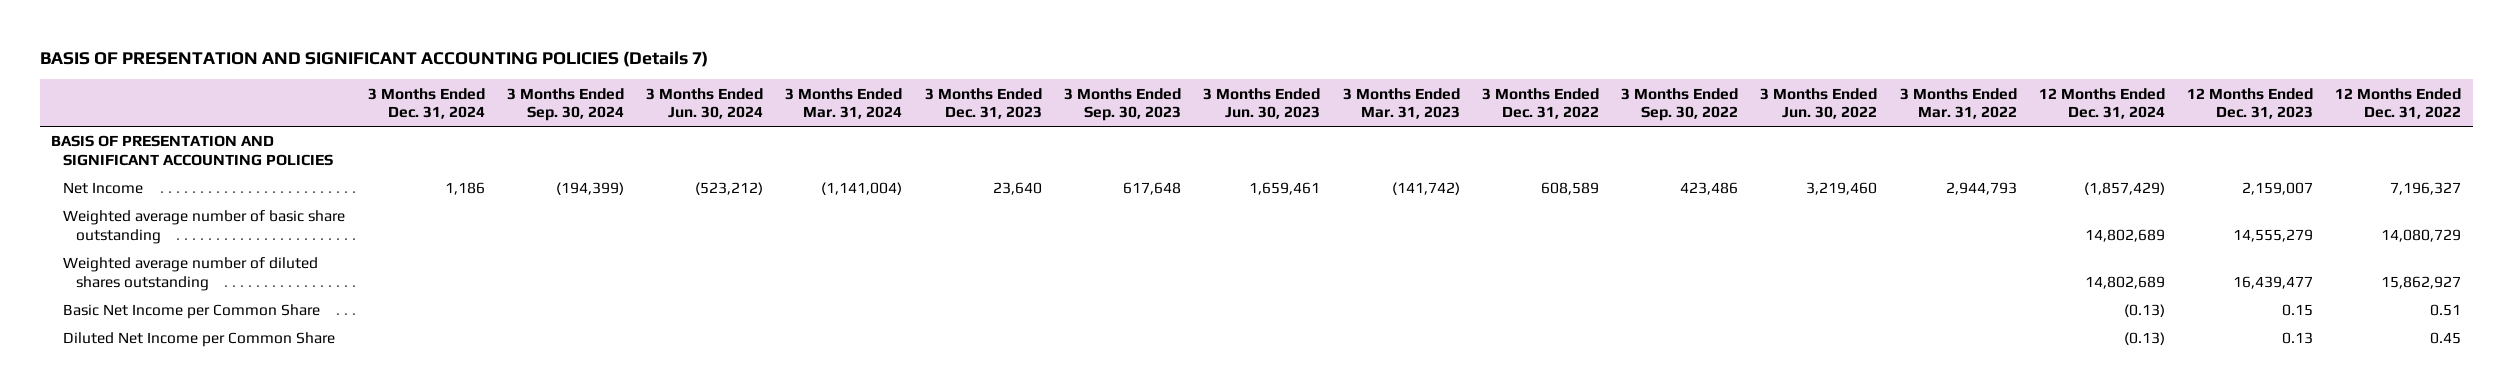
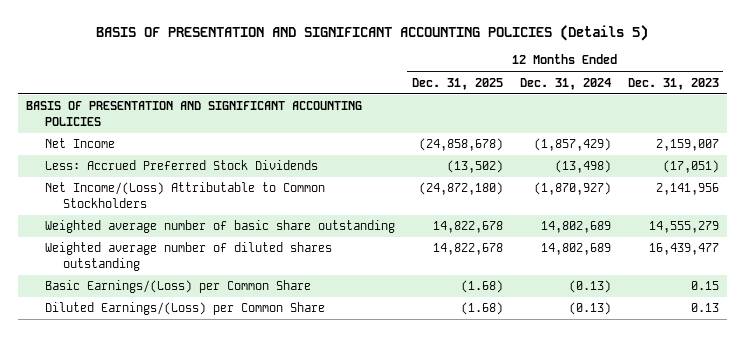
- BASIS OF PRESENTATION AND SIGNIFICANT ACCOUNTING POLICIES (Details 7)
+ BASIS OF PRESENTATION AND SIGNIFICANT ACCOUNTING POLICIES (Details 5)
- | 3 Months Ended Dec. 31, 2024 | 3 Months Ended Sep. 30, 2024 | 3 Months Ended Jun. 30, 2024 | 3 Months Ended Mar. 31, 2024 | 3 Months Ended Dec. 31, 2023 | 3 Months Ended Sep. 30, 2023 | 3 Months Ended Jun. 30, 2023 | 3 Months Ended Mar. 31, 2023 | 3 Months Ended Dec. 31, 2022 | 3 Months Ended Sep. 30, 2022 | 3 Months Ended Jun. 30, 2022 | 3 Months Ended Mar. 31, 2022 | 12 Months Ended Dec. 31, 2024 | 12 Months Ended Dec. 31, 2023 | 12 Months Ended Dec. 31, 2022
+ | 12 Months Ended Dec. 31, 2025 | 12 Months Ended Dec. 31, 2024 | 12 Months Ended Dec. 31, 2023
+ Less: Accrued Preferred Stock Dividends | (13,502) | (13,498) | (17,051)
+ Net Income/(Loss) Attributable to Common Stockholders | (24,872,180) | (1,870,927) | 2,141,956
- Basic Net Income per Common Share | | | | | | | | | | | | | (0.13) | 0.15 | 0.51
- Diluted Net Income per Common Share | | | | | | | | | | | | | (0.13) | 0.13 | 0.45
+ Basic Earnings/(Loss) per Common Share | (1.68) | (0.13) | 0.15
+ Diluted Earnings/(Loss) per Common Share | (1.68) | (0.13) | 0.13

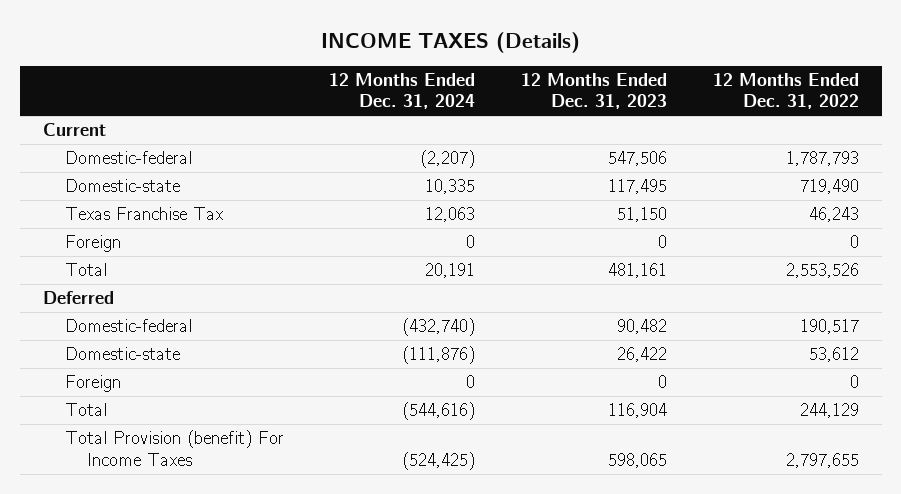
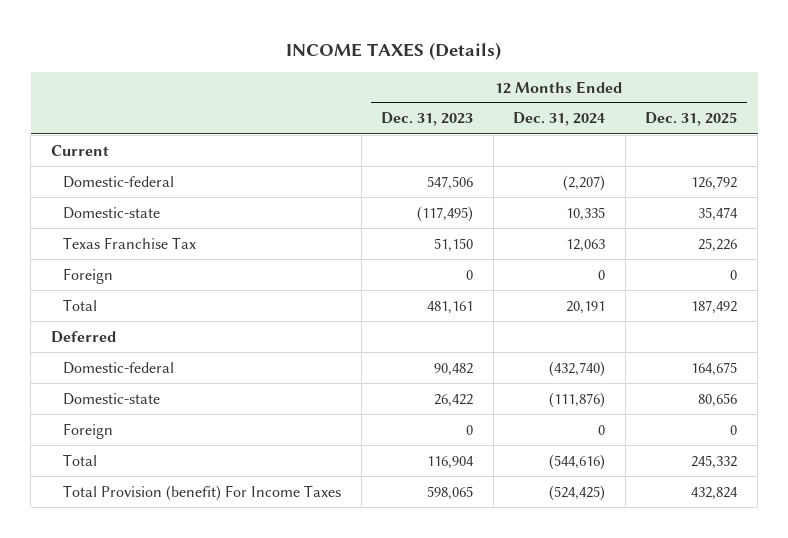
- | 12 Months Ended Dec. 31, 2024 | 12 Months Ended Dec. 31, 2023 | 12 Months Ended Dec. 31, 2022
+ | 12 Months Ended Dec. 31, 2023 | 12 Months Ended Dec. 31, 2024 | 12 Months Ended Dec. 31, 2025
- Domestic-state | 10,335 | 117,495 | 719,490
+ Domestic-state | (117,495) | 10,335 | 35,474

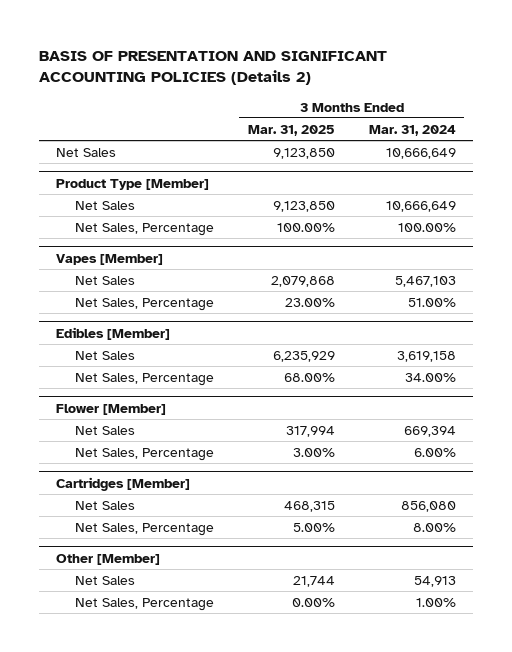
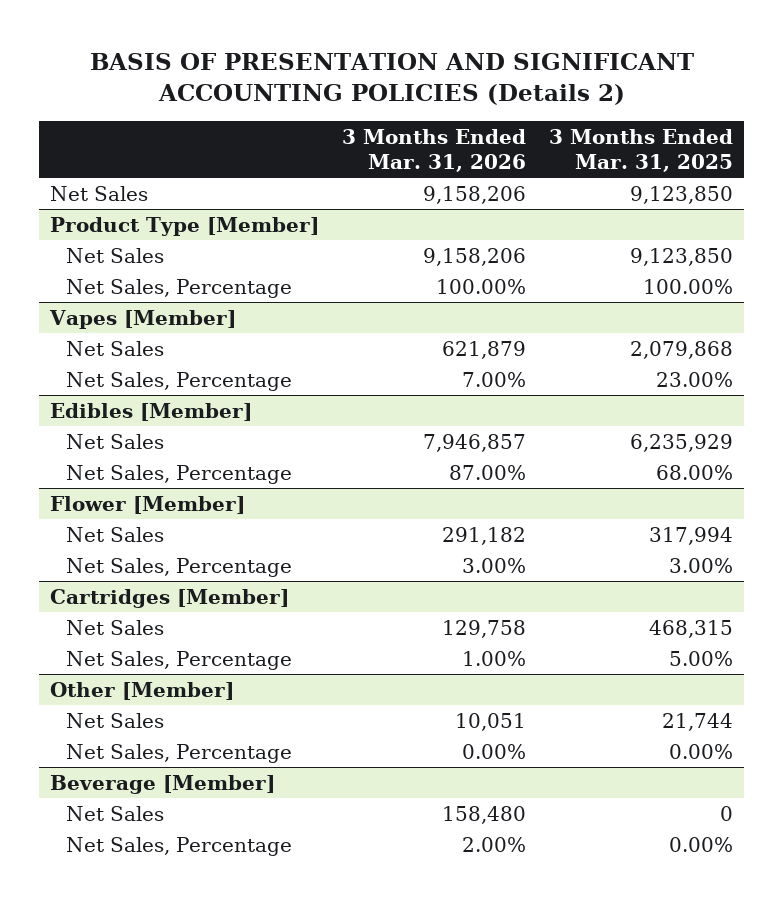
- | 3 Months Ended Mar. 31, 2025 | 3 Months Ended Mar. 31, 2024
+ | 3 Months Ended Mar. 31, 2026 | 3 Months Ended Mar. 31, 2025
+ Beverage [Member]
+ Net Sales | 158,480 | 0
+ Net Sales, Percentage | 2.00% | 0.00%

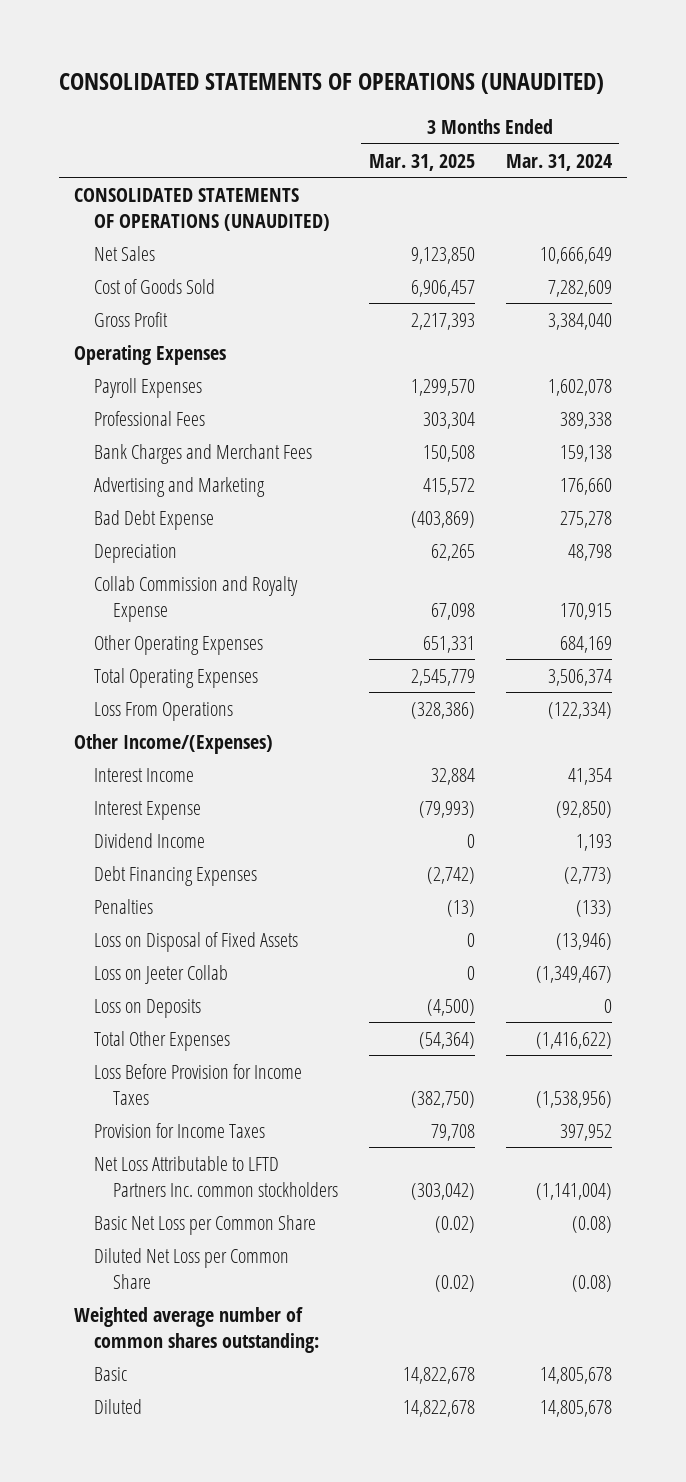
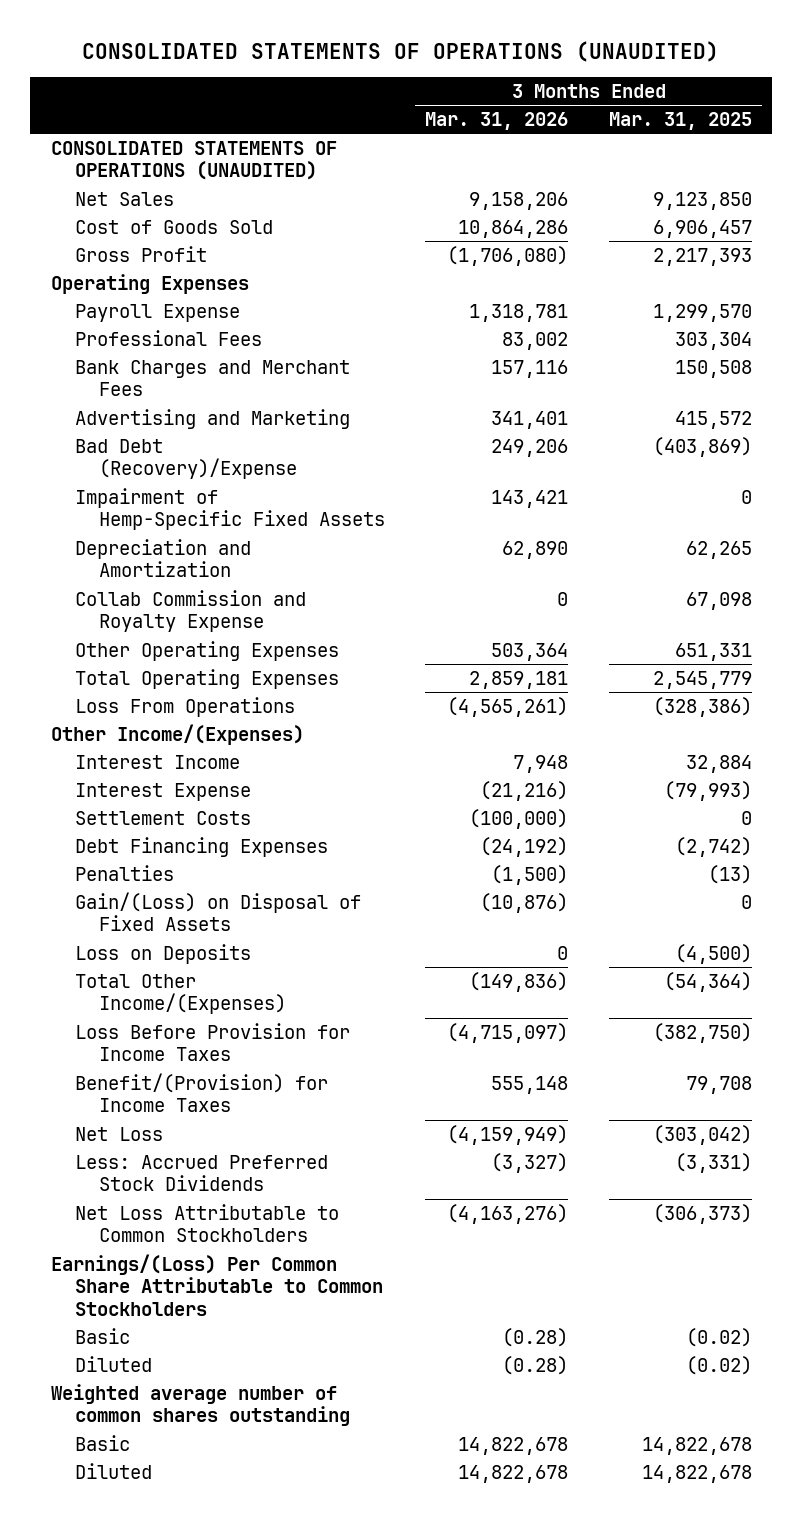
- | 3 Months Ended Mar. 31, 2025 | 3 Months Ended Mar. 31, 2024
+ | 3 Months Ended Mar. 31, 2026 | 3 Months Ended Mar. 31, 2025
- Payroll Expenses | 1,299,570 | 1,602,078
+ Payroll Expense | 1,318,781 | 1,299,570
- Bad Debt Expense | (403,869) | 275,278
- Depreciation | 62,265 | 48,798
+ Bad Debt (Recovery)/Expense | 249,206 | (403,869)
+ Impairment of Hemp-Specific Fixed Assets | 143,421 | 0
+ Depreciation and Amortization | 62,890 | 62,265
- Dividend Income | 0 | 1,193
+ Settlement Costs | (100,000) | 0
- Loss on Disposal of Fixed Assets | 0 | (13,946)
- Loss on Jeeter Collab | 0 | (1,349,467)
+ Gain/(Loss) on Disposal of Fixed Assets | (10,876) | 0
- Total Other Expenses | (54,364) | (1,416,622)
+ Total Other Income/(Expenses) | (149,836) | (54,364)
- Provision for Income Taxes | 79,708 | 397,952
- Net Loss Attributable to LFTD Partners Inc. common stockholders | (303,042) | (1,141,004)
- Basic Net Loss per Common Share | (0.02) | (0.08)
- Diluted Net Loss per Common Share | (0.02) | (0.08)
- Weighted average number of common shares outstanding:
+ Benefit/(Provision) for Income Taxes | 555,148 | 79,708
+ Net Loss | (4,159,949) | (303,042)
+ Less: Accrued Preferred Stock Dividends | (3,327) | (3,331)
+ Net Loss Attributable to Common Stockholders | (4,163,276) | (306,373)
+ Earnings/(Loss) Per Common Share Attributable to Common Stockholders
+ Basic | (0.28) | (0.02)
+ Diluted | (0.28) | (0.02)
+ Weighted average number of common shares outstanding

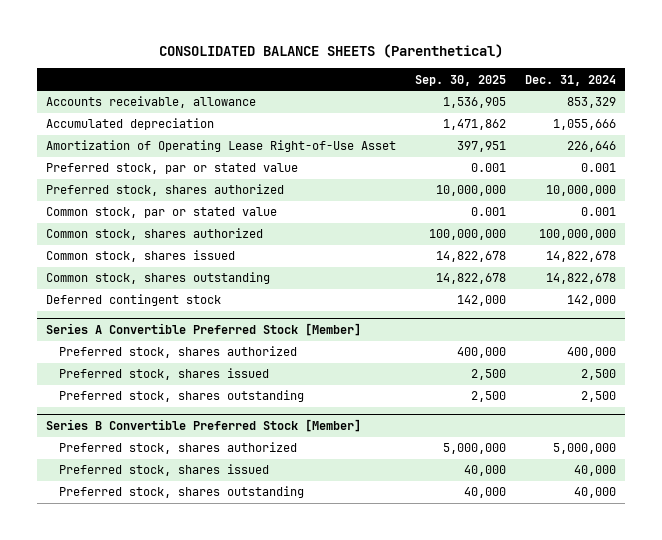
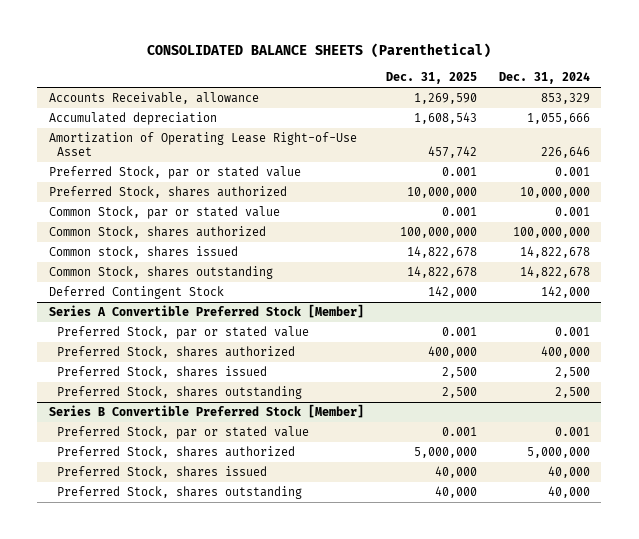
- | Sep. 30, 2025 | Dec. 31, 2024
+ | Dec. 31, 2025 | Dec. 31, 2024
- Accounts receivable, allowance | 1,536,905 | 853,329
+ Accounts Receivable, allowance | 1,269,590 | 853,329
- Preferred stock, par or stated value | 0.001 | 0.001
- Preferred stock, shares authorized | 10,000,000 | 10,000,000
- Common stock, par or stated value | 0.001 | 0.001
- Common stock, shares authorized | 100,000,000 | 100,000,000
+ Preferred Stock, par or stated value | 0.001 | 0.001
+ Preferred Stock, shares authorized | 10,000,000 | 10,000,000
+ Common Stock, par or stated value | 0.001 | 0.001
+ Common Stock, shares authorized | 100,000,000 | 100,000,000
- Common stock, shares outstanding | 14,822,678 | 14,822,678
- Deferred contingent stock | 142,000 | 142,000
+ Common Stock, shares outstanding | 14,822,678 | 14,822,678
+ Deferred Contingent Stock | 142,000 | 142,000
@ Series A Convertible Preferred Stock [Member]
- Preferred stock, shares authorized | 400,000 | 400,000
- Preferred stock, shares issued | 2,500 | 2,500
- Preferred stock, shares outstanding | 2,500 | 2,500
+ Preferred Stock, par or stated value | 0.001 | 0.001
+ Preferred Stock, shares authorized | 400,000 | 400,000
+ Preferred Stock, shares issued | 2,500 | 2,500
+ Preferred Stock, shares outstanding | 2,500 | 2,500
@ Series B Convertible Preferred Stock [Member]
- Preferred stock, shares authorized | 5,000,000 | 5,000,000
- Preferred stock, shares issued | 40,000 | 40,000
- Preferred stock, shares outstanding | 40,000 | 40,000
+ Preferred Stock, par or stated value | 0.001 | 0.001
+ Preferred Stock, shares authorized | 5,000,000 | 5,000,000
+ Preferred Stock, shares issued | 40,000 | 40,000
+ Preferred Stock, shares outstanding | 40,000 | 40,000

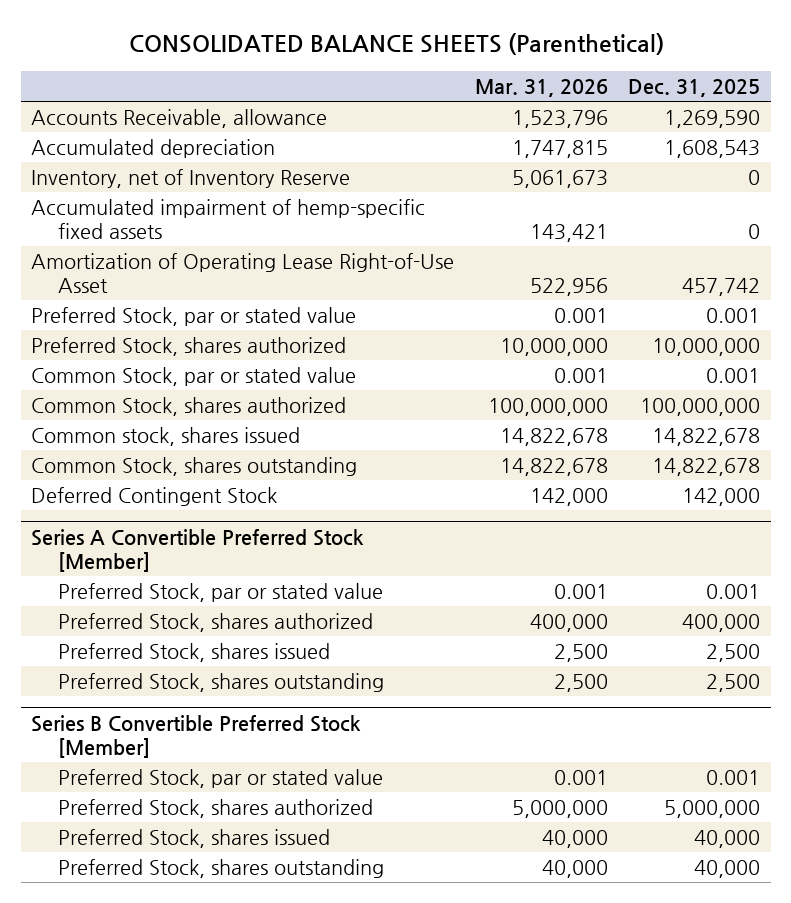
- | Dec. 31, 2025 | Dec. 31, 2024
+ | Mar. 31, 2026 | Dec. 31, 2025
+ Inventory, net of Inventory Reserve | 5,061,673 | 0
+ Accumulated impairment of hemp-specific fixed assets | 143,421 | 0

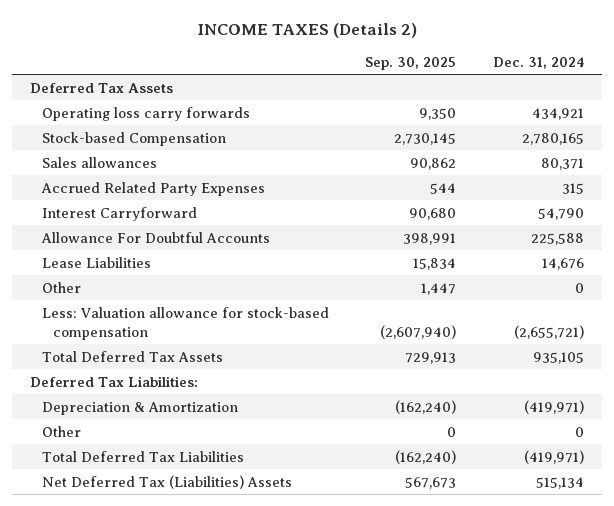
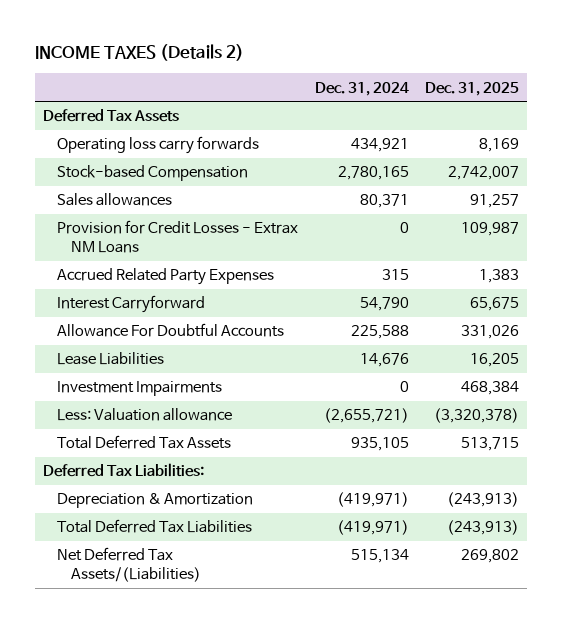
- | Sep. 30, 2025 | Dec. 31, 2024
+ | Dec. 31, 2024 | Dec. 31, 2025
+ Provision for Credit Losses - Extrax NM Loans | 0 | 109,987
- Other | 1,447 | 0
- Less: Valuation allowance for stock-based compensation | (2,607,940) | (2,655,721)
+ Investment Impairments | 0 | 468,384
+ Less: Valuation allowance | (2,655,721) | (3,320,378)
- Other | 0 | 0
- Net Deferred Tax (Liabilities) Assets | 567,673 | 515,134
+ Net Deferred Tax Assets/(Liabilities) | 515,134 | 269,802

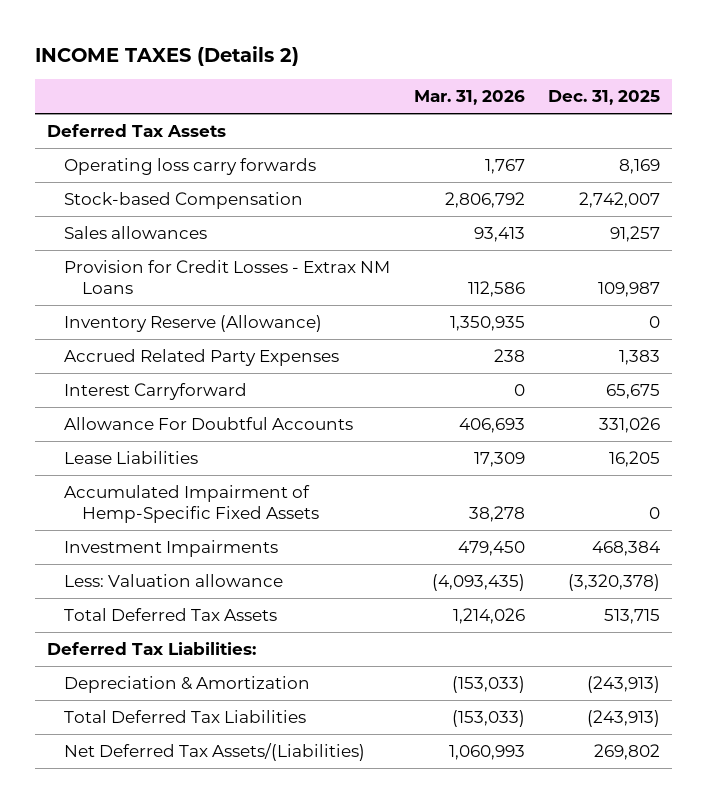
- | Dec. 31, 2024 | Dec. 31, 2025
+ | Mar. 31, 2026 | Dec. 31, 2025
+ Inventory Reserve (Allowance) | 1,350,935 | 0
+ Accumulated Impairment of Hemp-Specific Fixed Assets | 38,278 | 0

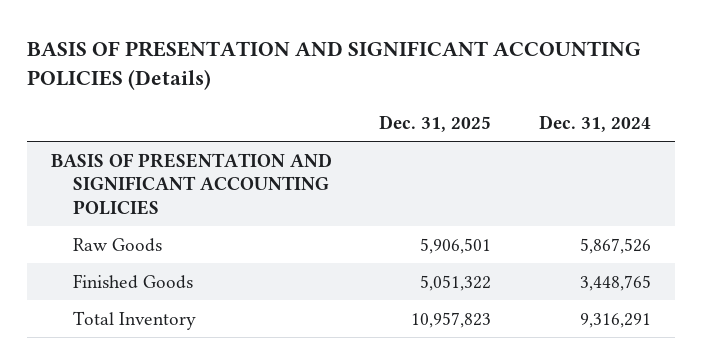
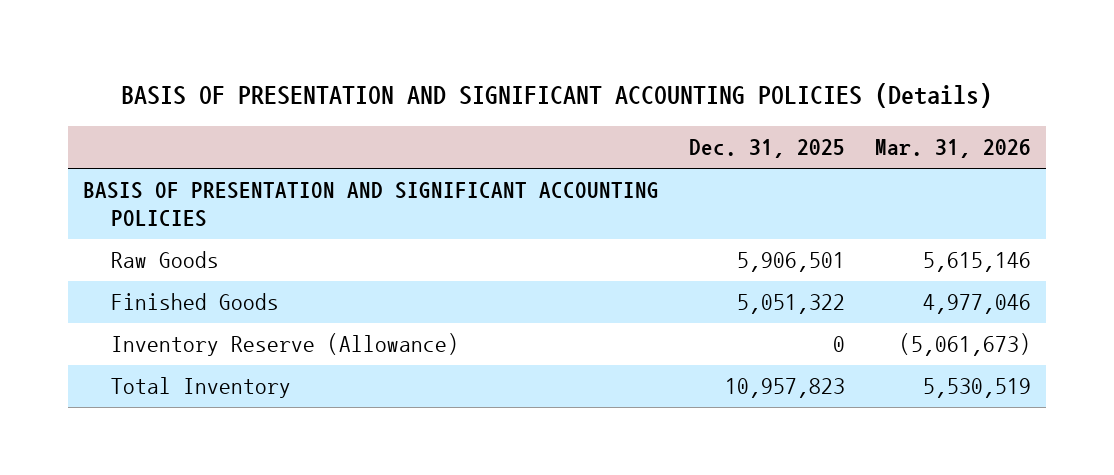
- | Dec. 31, 2025 | Dec. 31, 2024
+ | Dec. 31, 2025 | Mar. 31, 2026
+ Inventory Reserve (Allowance) | 0 | (5,061,673)

